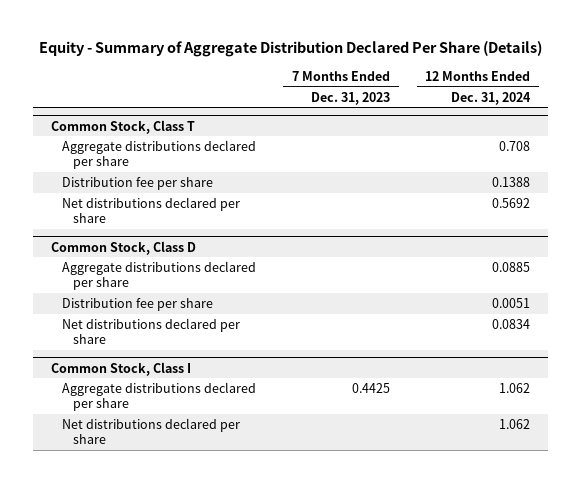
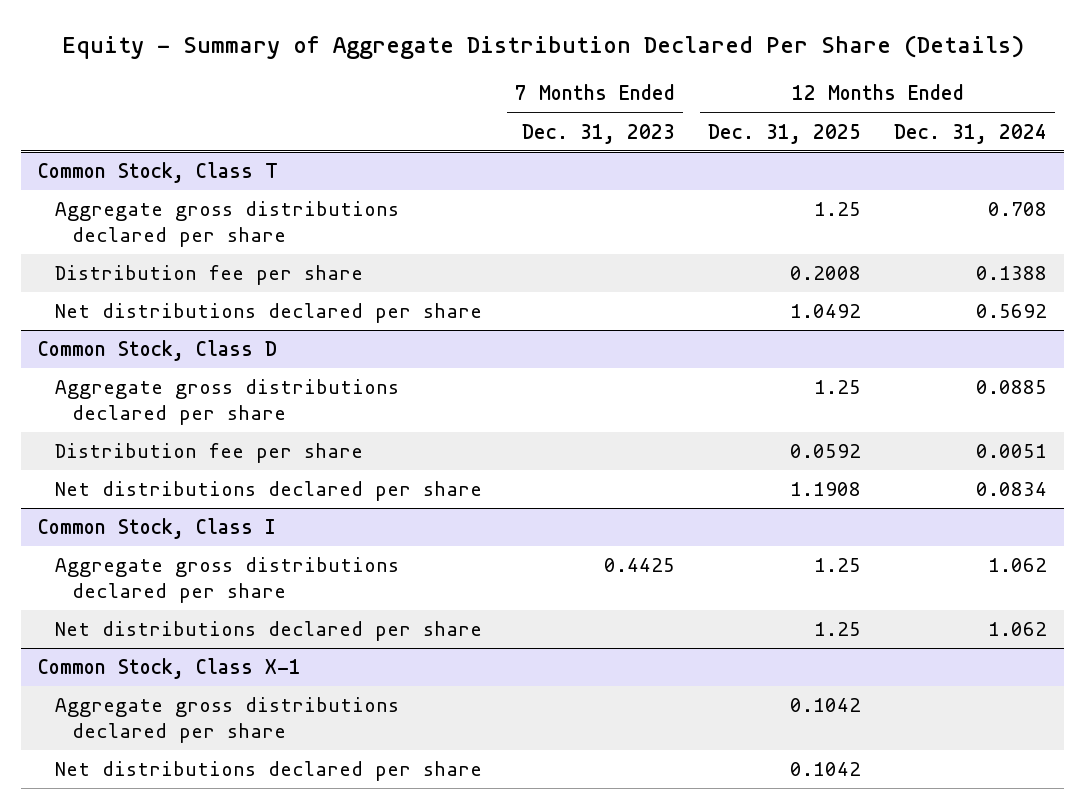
- | 7 Months Ended Dec. 31, 2023 | 12 Months Ended Dec. 31, 2024
+ | 7 Months Ended Dec. 31, 2023 | 12 Months Ended Dec. 31, 2025 | 12 Months Ended Dec. 31, 2024
@ Common Stock, Class T
- Aggregate distributions declared per share | | 0.708
+ Aggregate gross distributions declared per share | | 1.25 | 0.708
@ Common Stock, Class D
- Aggregate distributions declared per share | | 0.0885
+ Aggregate gross distributions declared per share | | 1.25 | 0.0885
@ Common Stock, Class I
- Aggregate distributions declared per share | 0.4425 | 1.062
+ Aggregate gross distributions declared per share | 0.4425 | 1.25 | 1.062
+ Common Stock, Class X-1
+ Aggregate gross distributions declared per share | | 0.1042 |
+ Net distributions declared per share | | 0.1042 |

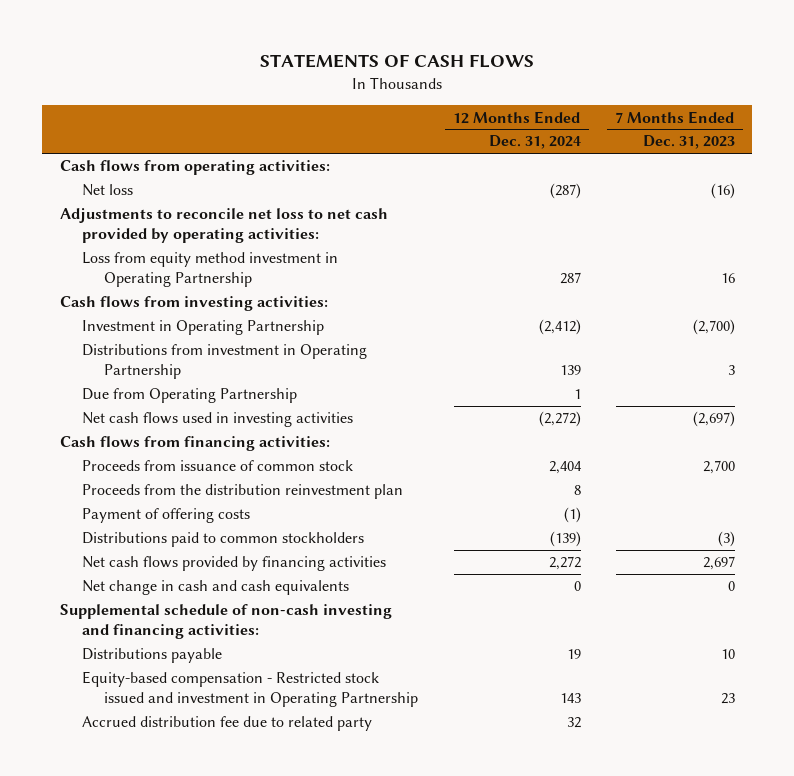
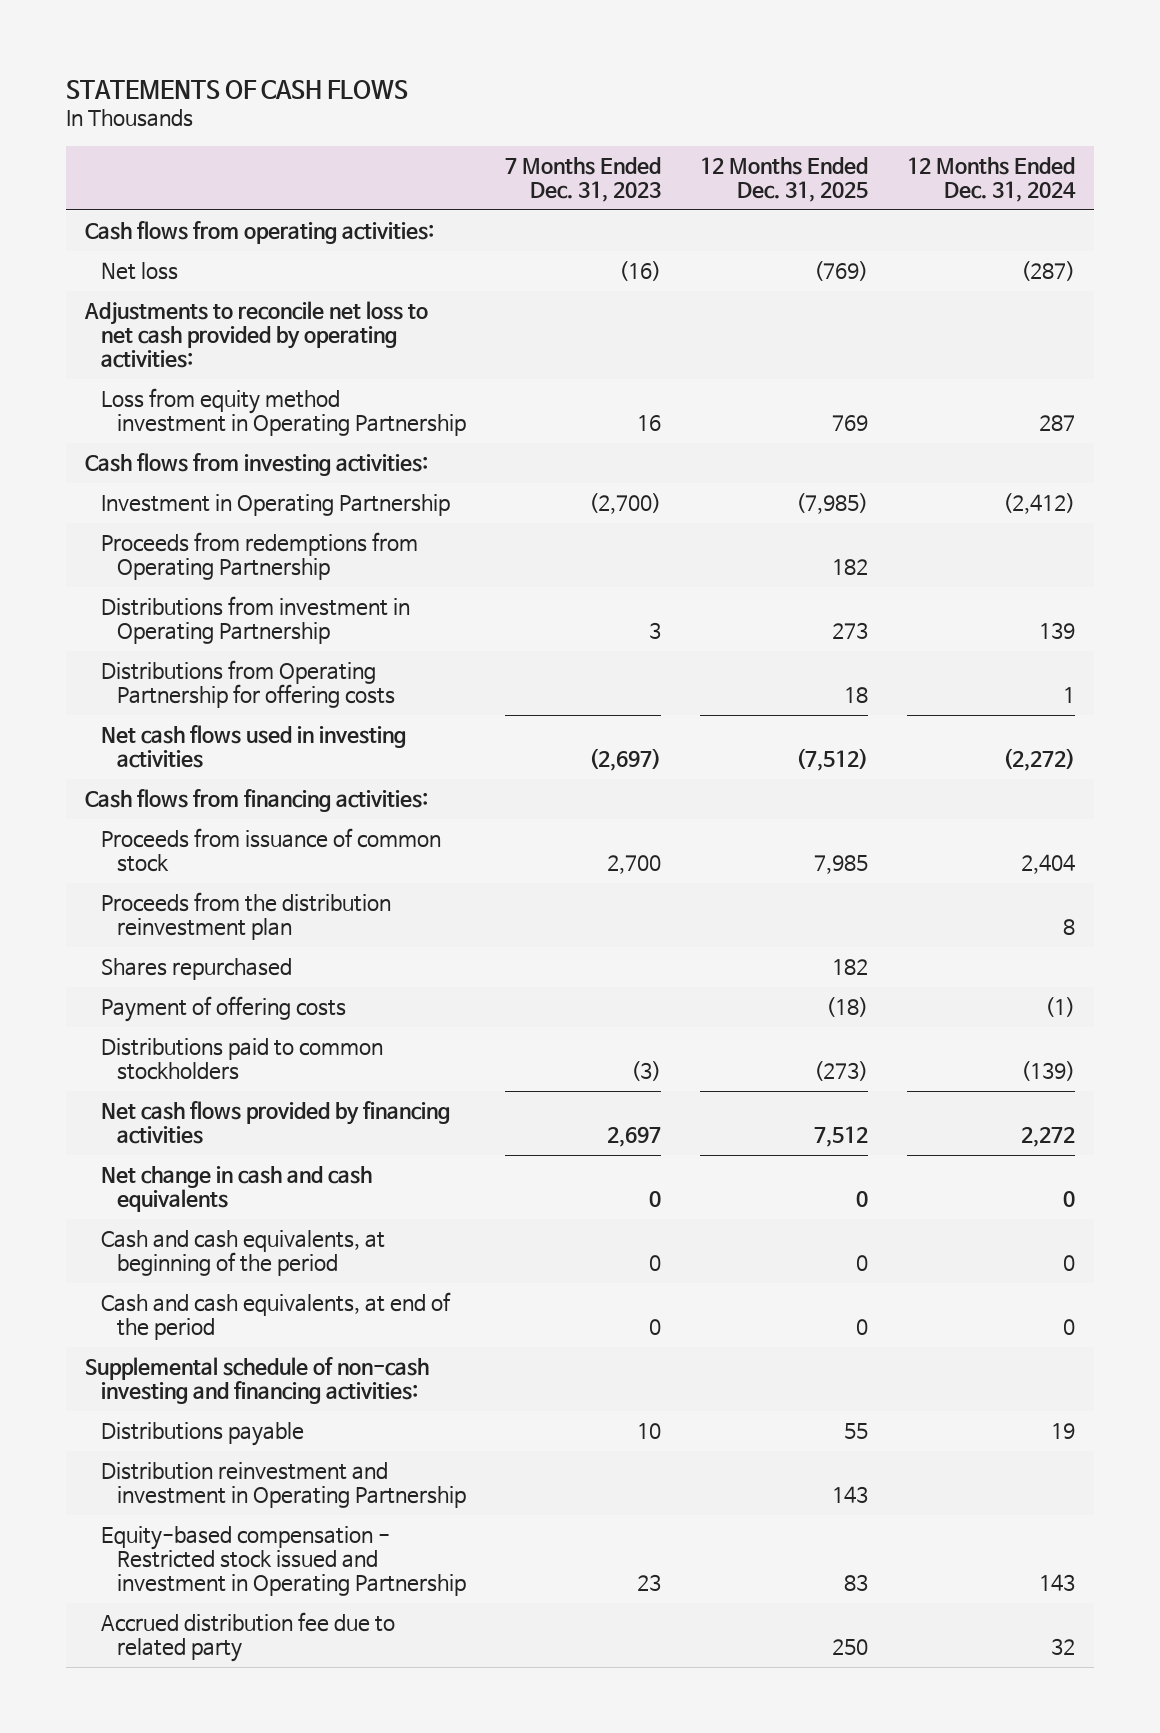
- | 12 Months Ended Dec. 31, 2024 | 7 Months Ended Dec. 31, 2023
+ | 7 Months Ended Dec. 31, 2023 | 12 Months Ended Dec. 31, 2025 | 12 Months Ended Dec. 31, 2024
+ Proceeds from redemptions from Operating Partnership | | 182 |
- Due from Operating Partnership | 1 |
+ Distributions from Operating Partnership for offering costs | | 18 | 1
+ Shares repurchased | | 182 |
+ Cash and cash equivalents, at beginning of the period | 0 | 0 | 0
+ Cash and cash equivalents, at end of the period | 0 | 0 | 0
+ Distribution reinvestment and investment in Operating Partnership | | 143 |

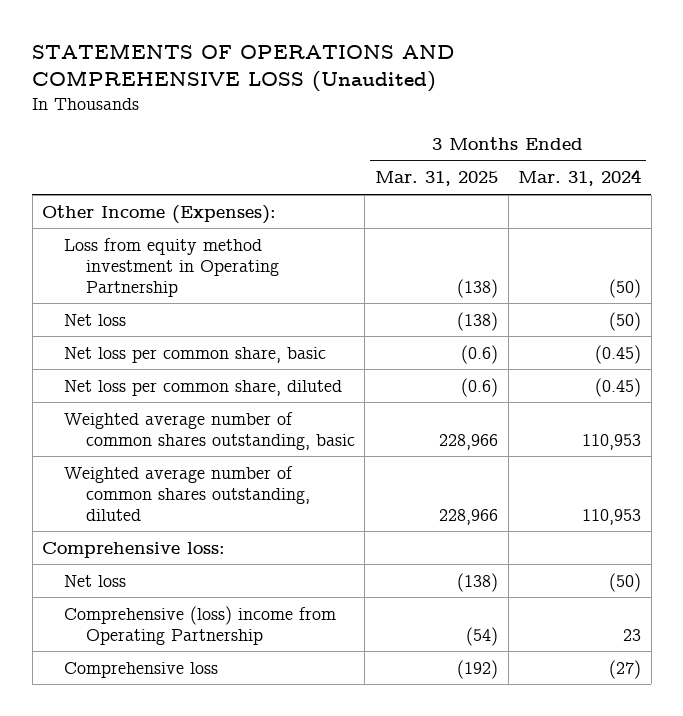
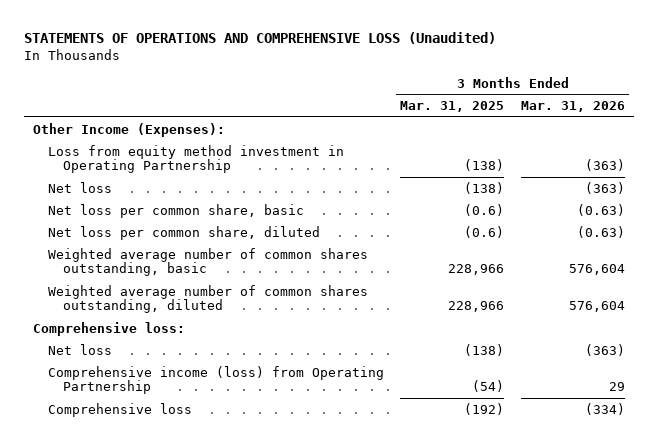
- | 3 Months Ended Mar. 31, 2025 | 3 Months Ended Mar. 31, 2024
+ | 3 Months Ended Mar. 31, 2025 | 3 Months Ended Mar. 31, 2026
- Comprehensive (loss) income from Operating Partnership | (54) | 23
+ Comprehensive income (loss) from Operating Partnership | (54) | 29

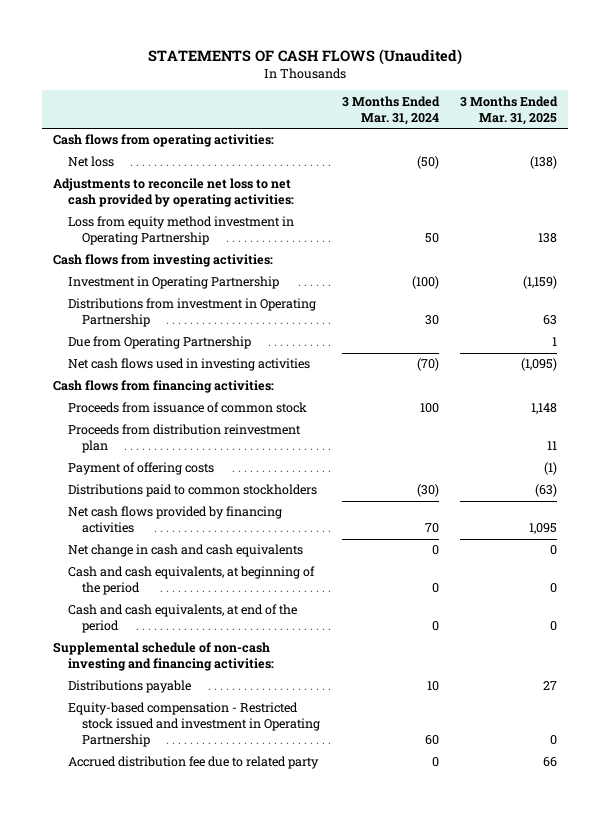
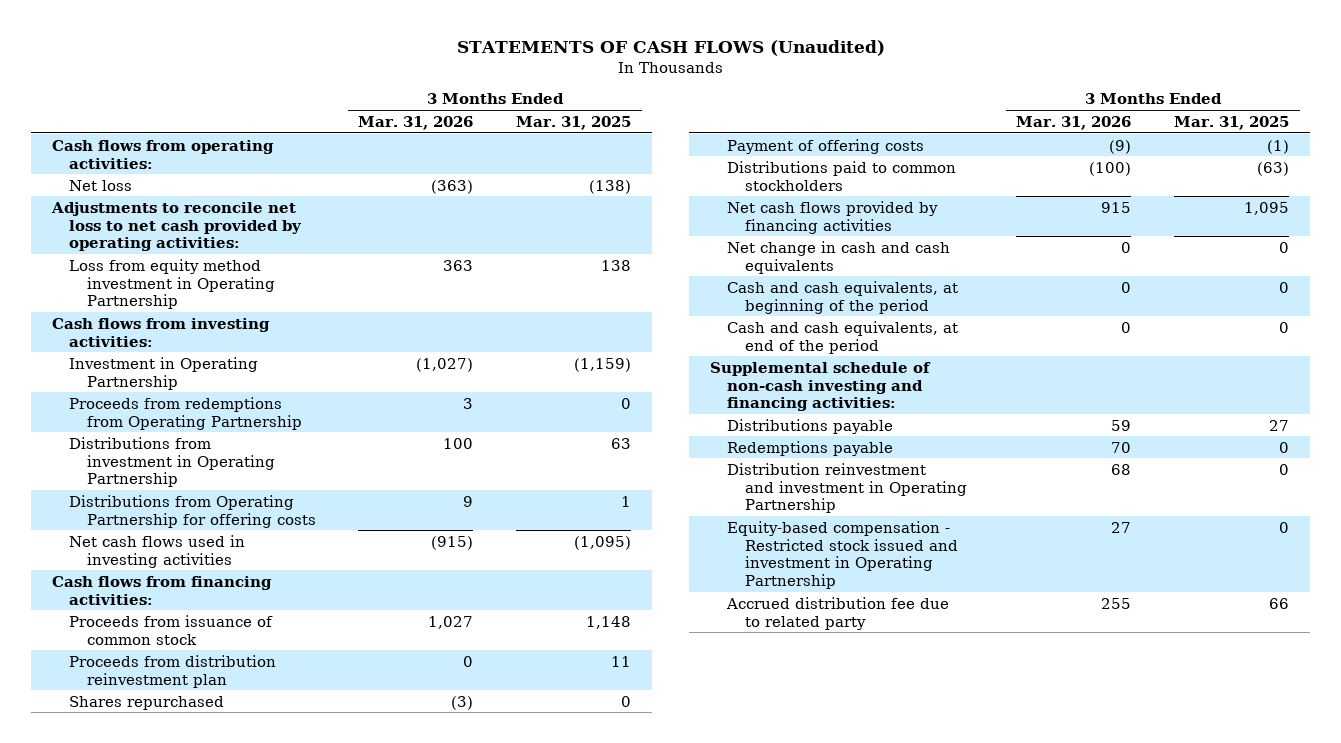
- | 3 Months Ended Mar. 31, 2024 | 3 Months Ended Mar. 31, 2025
+ | 3 Months Ended Mar. 31, 2026 | 3 Months Ended Mar. 31, 2025
+ Proceeds from redemptions from Operating Partnership | 3 | 0
- Due from Operating Partnership | | 1
+ Distributions from Operating Partnership for offering costs | 9 | 1
+ Shares repurchased | (3) | 0
+ Redemptions payable | 70 | 0
+ Distribution reinvestment and investment in Operating Partnership | 68 | 0

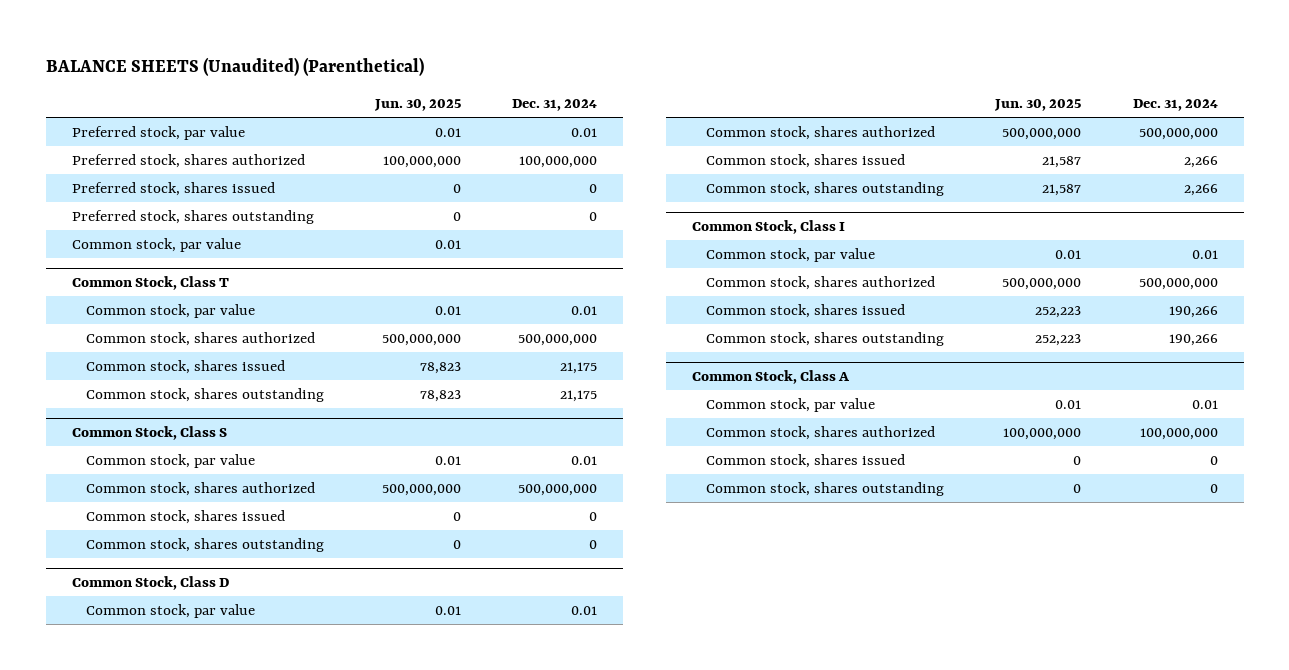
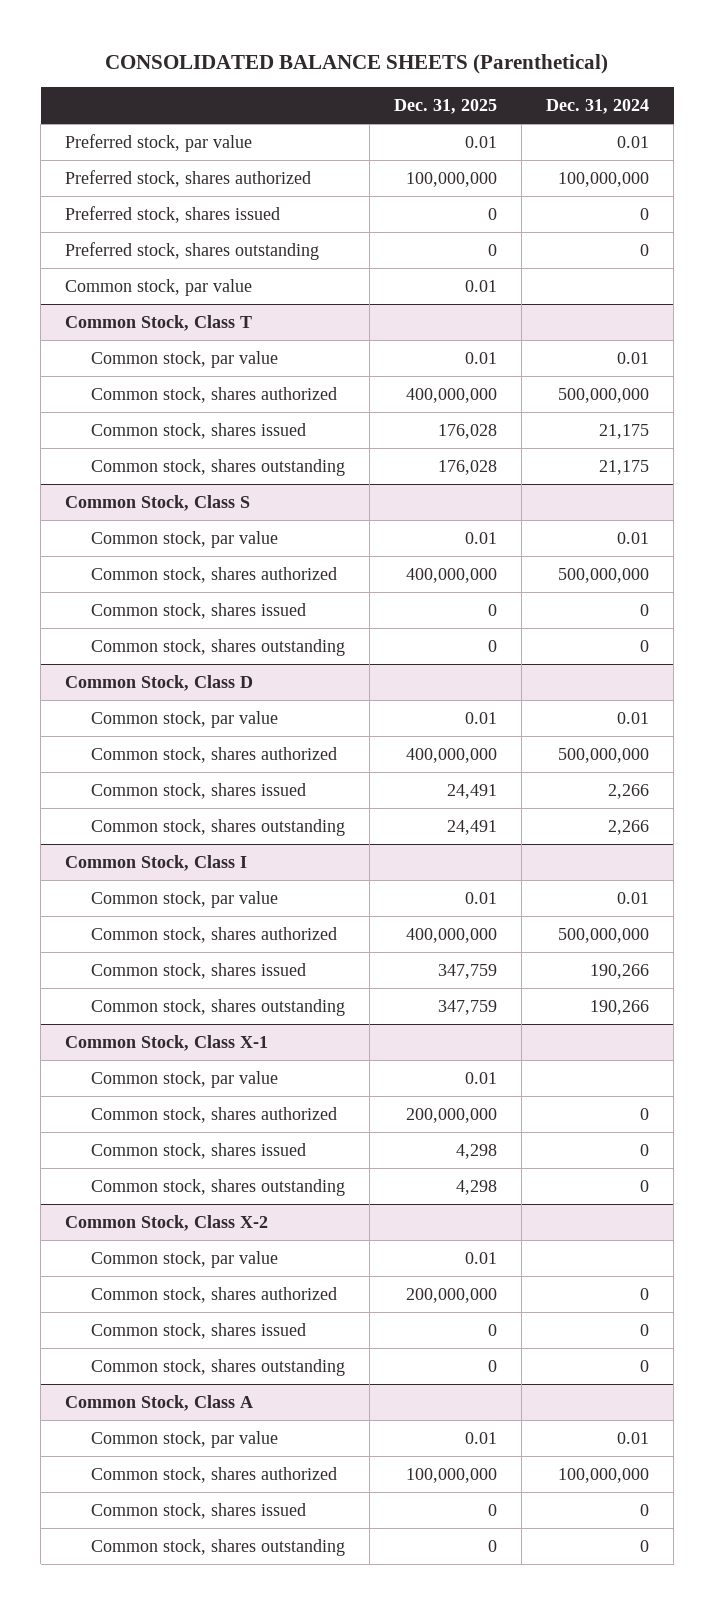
- BALANCE SHEETS (Unaudited) (Parenthetical)
+ CONSOLIDATED BALANCE SHEETS (Parenthetical)
- | Jun. 30, 2025 | Dec. 31, 2024
+ | Dec. 31, 2025 | Dec. 31, 2024
+ Common Stock, Class X-1
+ Common stock, par value | 0.01 |
+ Common stock, shares authorized | 200,000,000 | 0
+ Common stock, shares issued | 4,298 | 0
+ Common stock, shares outstanding | 4,298 | 0
+ Common Stock, Class X-2
+ Common stock, par value | 0.01 |
+ Common stock, shares authorized | 200,000,000 | 0
+ Common stock, shares issued | 0 | 0
+ Common stock, shares outstanding | 0 | 0

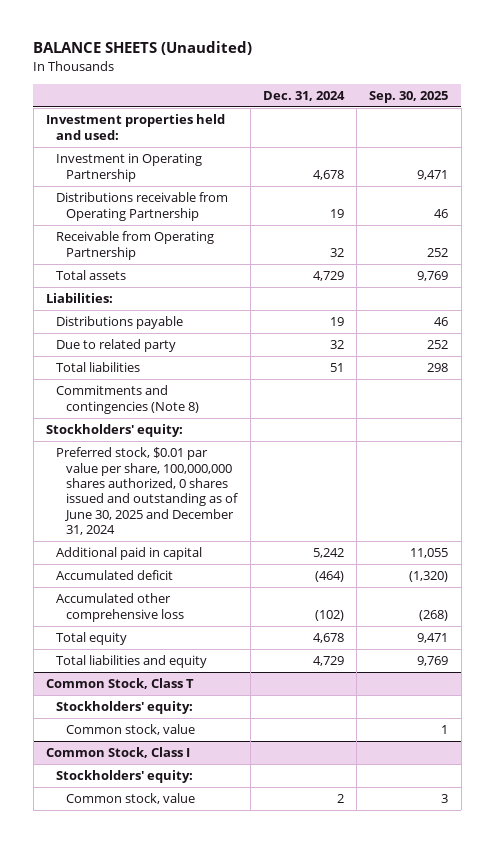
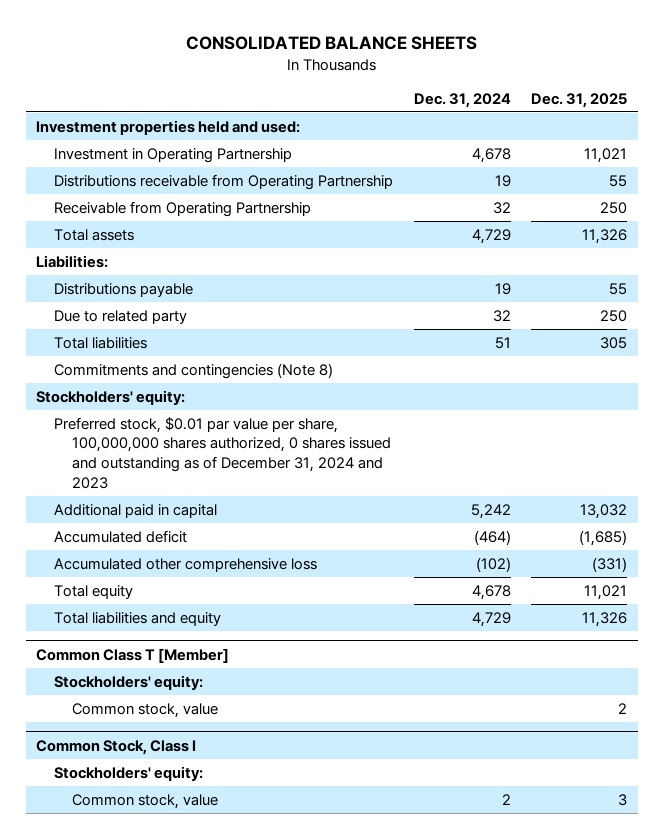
- BALANCE SHEETS (Unaudited)
+ CONSOLIDATED BALANCE SHEETS
- | Dec. 31, 2024 | Sep. 30, 2025
+ | Dec. 31, 2024 | Dec. 31, 2025
- Preferred stock, $0.01 par value per share, 100,000,000 shares authorized, 0 shares issued and outstanding as of June 30, 2025 and December 31, 2024
+ Preferred stock, $0.01 par value per share, 100,000,000 shares authorized, 0 shares issued and outstanding as of December 31, 2024 and 2023
- Common Stock, Class T
+ Common Class T [Member]

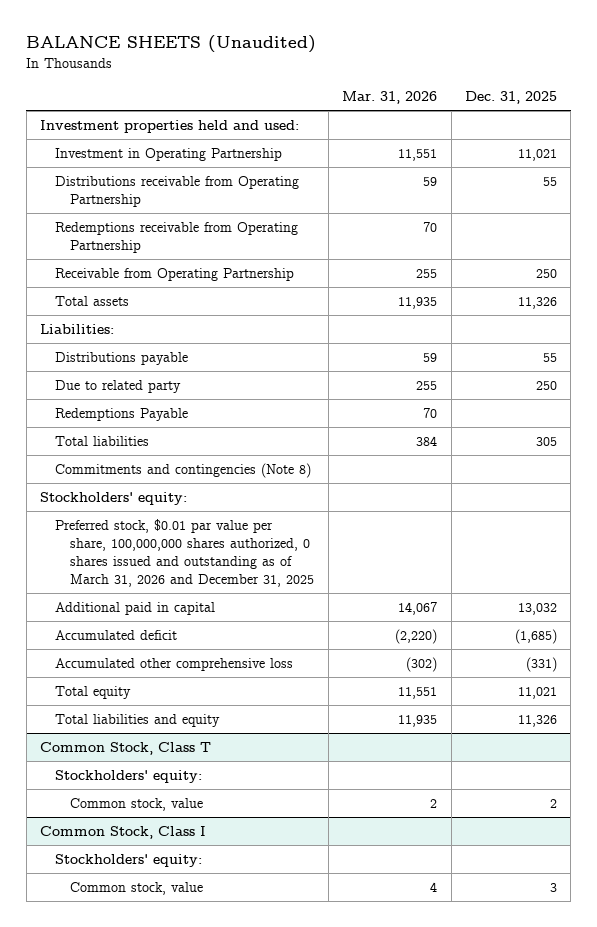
- CONSOLIDATED BALANCE SHEETS
+ BALANCE SHEETS (Unaudited)
- | Dec. 31, 2024 | Dec. 31, 2025
+ | Mar. 31, 2026 | Dec. 31, 2025
+ Redemptions receivable from Operating Partnership | 70 |
+ Redemptions Payable | 70 |
- Preferred stock, $0.01 par value per share, 100,000,000 shares authorized, 0 shares issued and outstanding as of December 31, 2024 and 2023
+ Preferred stock, $0.01 par value per share, 100,000,000 shares authorized, 0 shares issued and outstanding as of March 31, 2026 and December 31, 2025
- Common Class T [Member]
+ Common Stock, Class T

